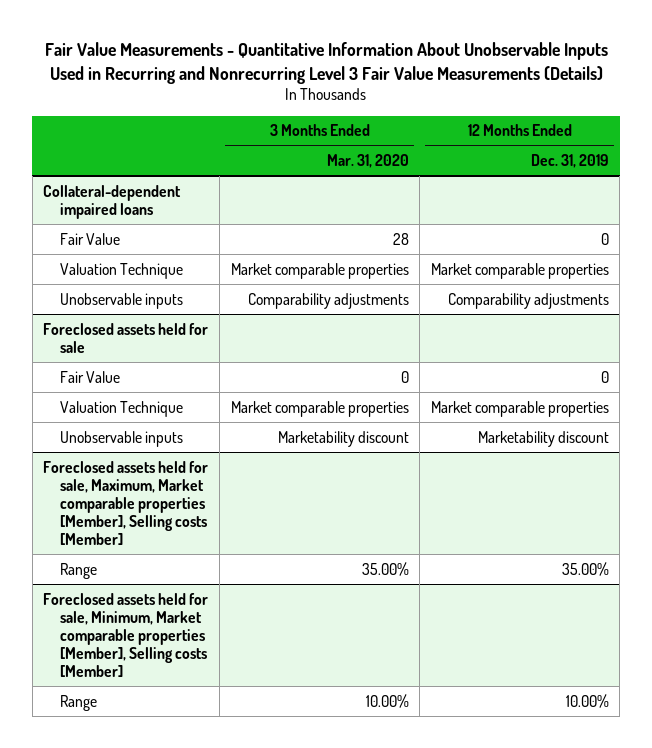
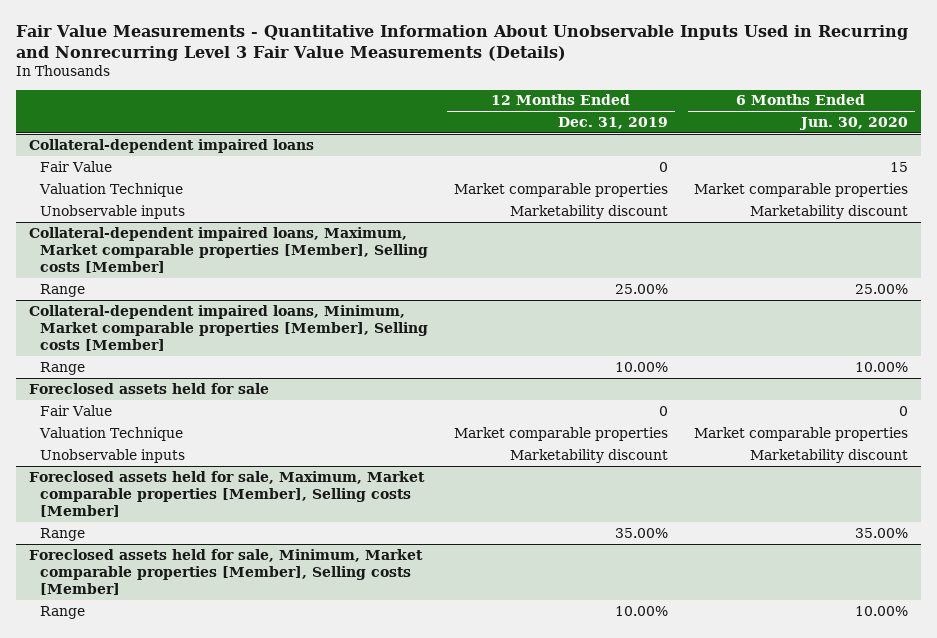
- | 3 Months Ended Mar. 31, 2020 | 12 Months Ended Dec. 31, 2019
+ | 12 Months Ended Dec. 31, 2019 | 6 Months Ended Jun. 30, 2020
@ Collateral-dependent impaired loans
- Unobservable inputs | Comparability adjustments | Comparability adjustments
+ Unobservable inputs | Marketability discount | Marketability discount
+ Collateral-dependent impaired loans, Maximum, Market comparable properties [Member], Selling costs [Member]
+ Range | 25.00% | 25.00%
+ Collateral-dependent impaired loans, Minimum, Market comparable properties [Member], Selling costs [Member]
+ Range | 10.00% | 10.00%

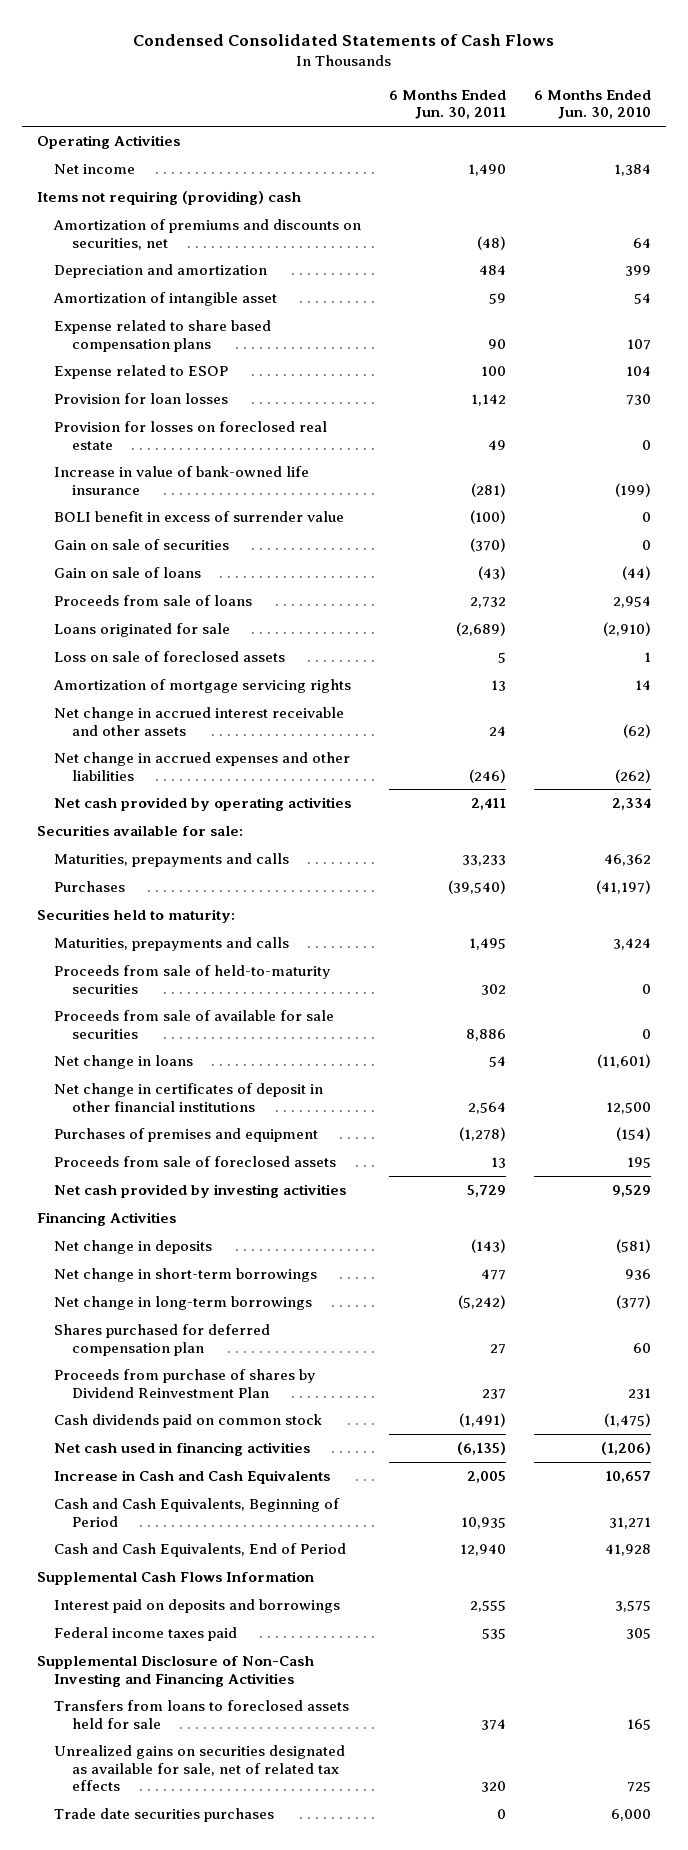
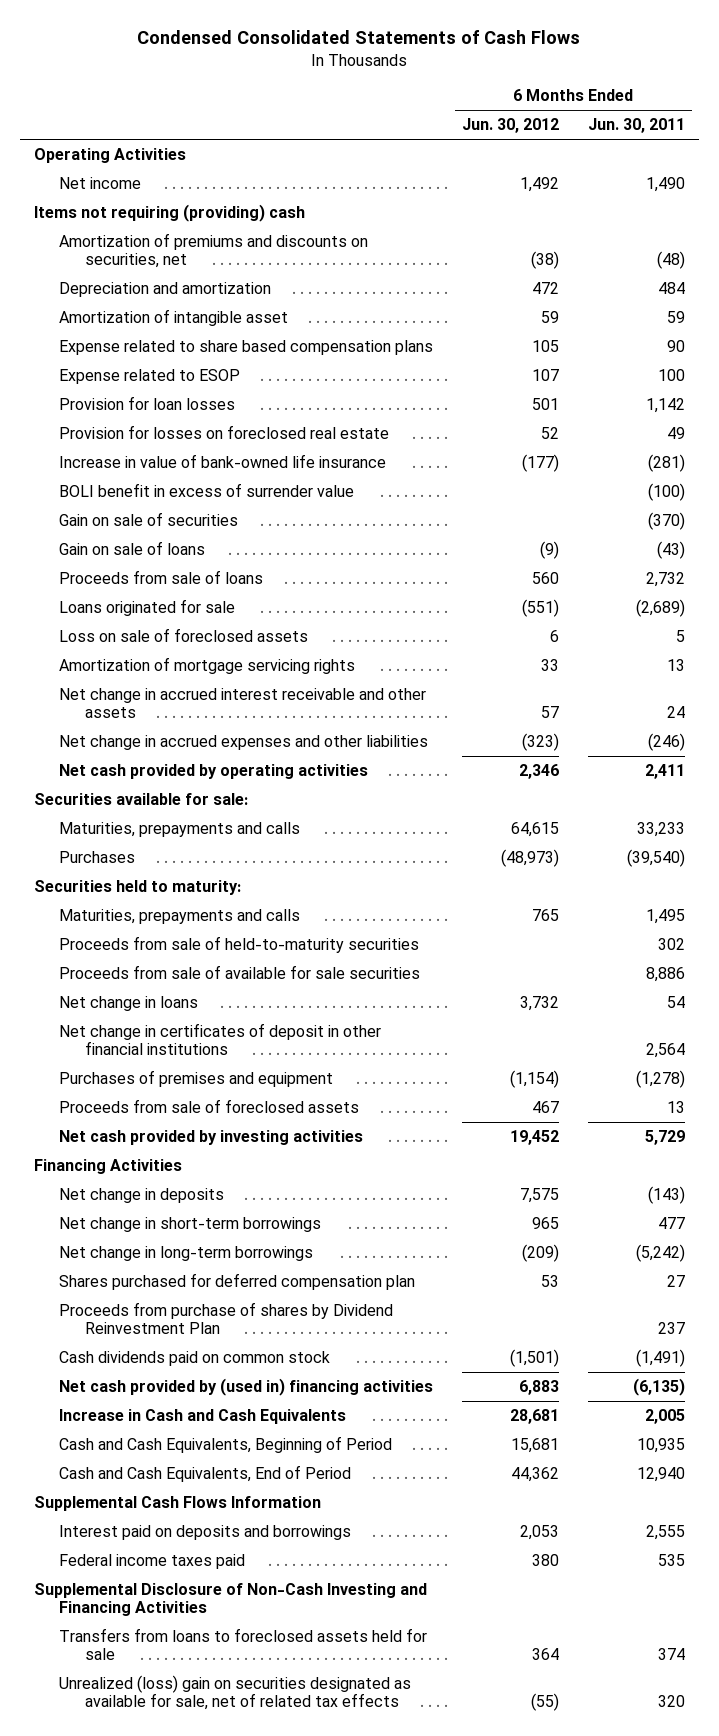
- | 6 Months Ended Jun. 30, 2011 | 6 Months Ended Jun. 30, 2010
+ | 6 Months Ended Jun. 30, 2012 | 6 Months Ended Jun. 30, 2011
- Net cash used in financing activities | (6,135) | (1,206)
+ Net cash provided by (used in) financing activities | 6,883 | (6,135)
- Unrealized gains on securities designated as available for sale, net of related tax effects | 320 | 725
- Trade date securities purchases | 0 | 6,000
+ Unrealized (loss) gain on securities designated as available for sale, net of related tax effects | (55) | 320

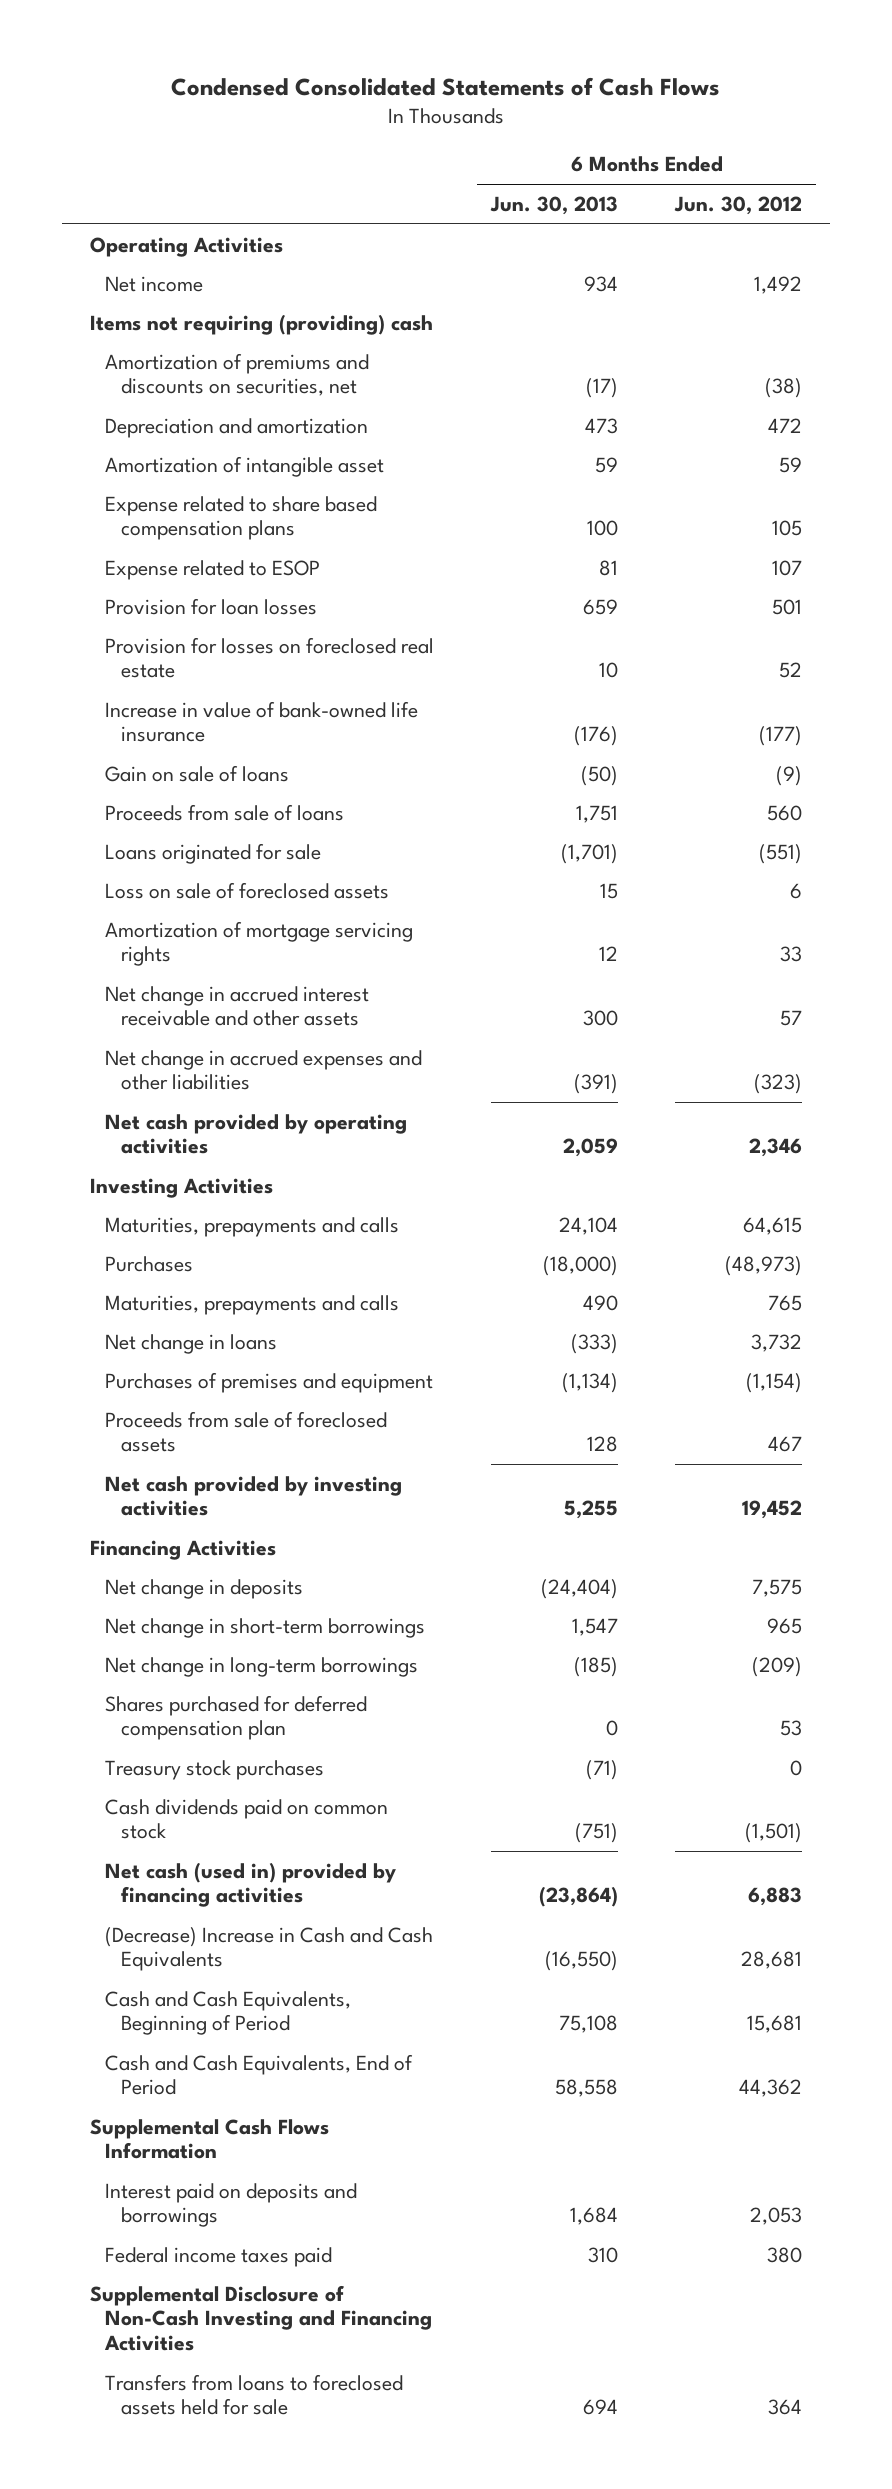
- | 6 Months Ended Jun. 30, 2012 | 6 Months Ended Jun. 30, 2011
+ | 6 Months Ended Jun. 30, 2013 | 6 Months Ended Jun. 30, 2012
- BOLI benefit in excess of surrender value | | (100)
- Gain on sale of securities | | (370)
- Securities available for sale:
+ Investing Activities
- Securities held to maturity:
- Proceeds from sale of held-to-maturity securities | | 302
- Proceeds from sale of available for sale securities | | 8,886
- Net change in certificates of deposit in other financial institutions | | 2,564
- Proceeds from purchase of shares by Dividend Reinvestment Plan | | 237
+ Treasury stock purchases | (71) | 0
- Net cash provided by (used in) financing activities | 6,883 | (6,135)
- Increase in Cash and Cash Equivalents | 28,681 | 2,005
+ Net cash (used in) provided by financing activities | (23,864) | 6,883
+ (Decrease) Increase in Cash and Cash Equivalents | (16,550) | 28,681
- Unrealized (loss) gain on securities designated as available for sale, net of related tax effects | (55) | 320

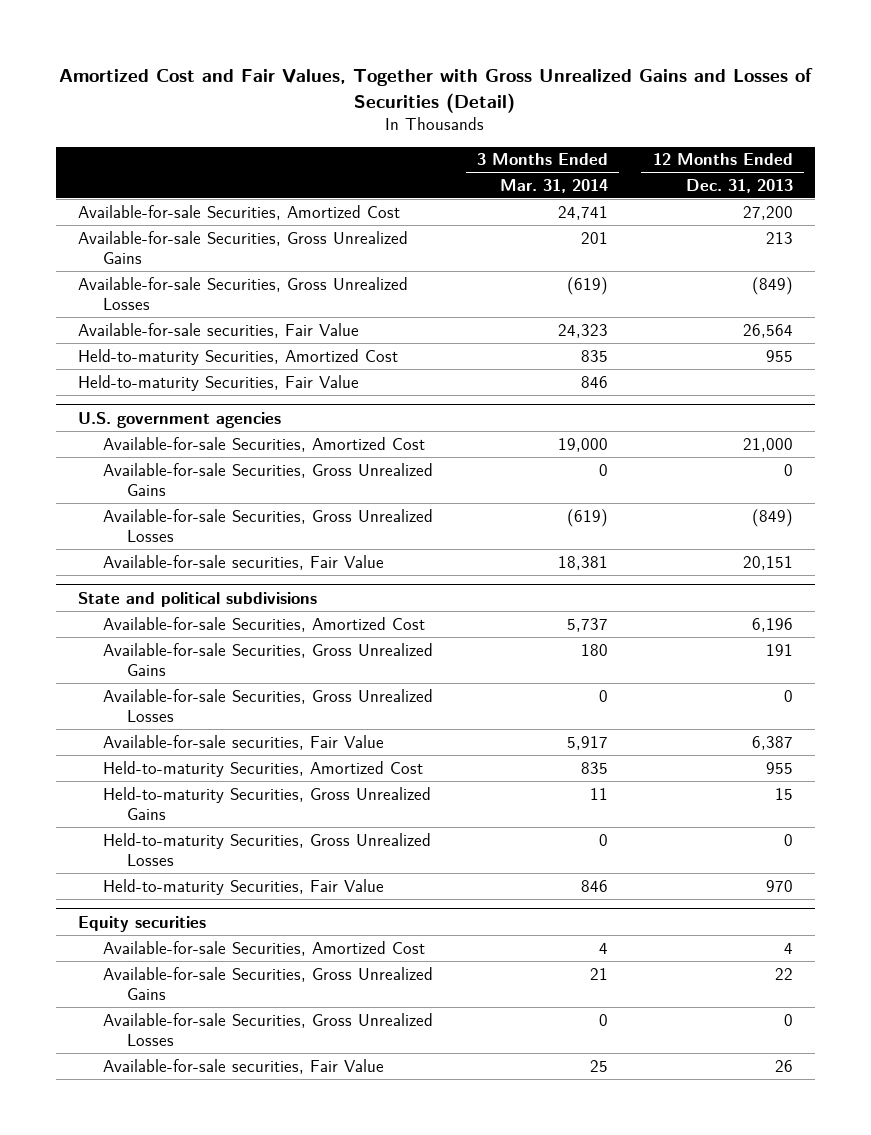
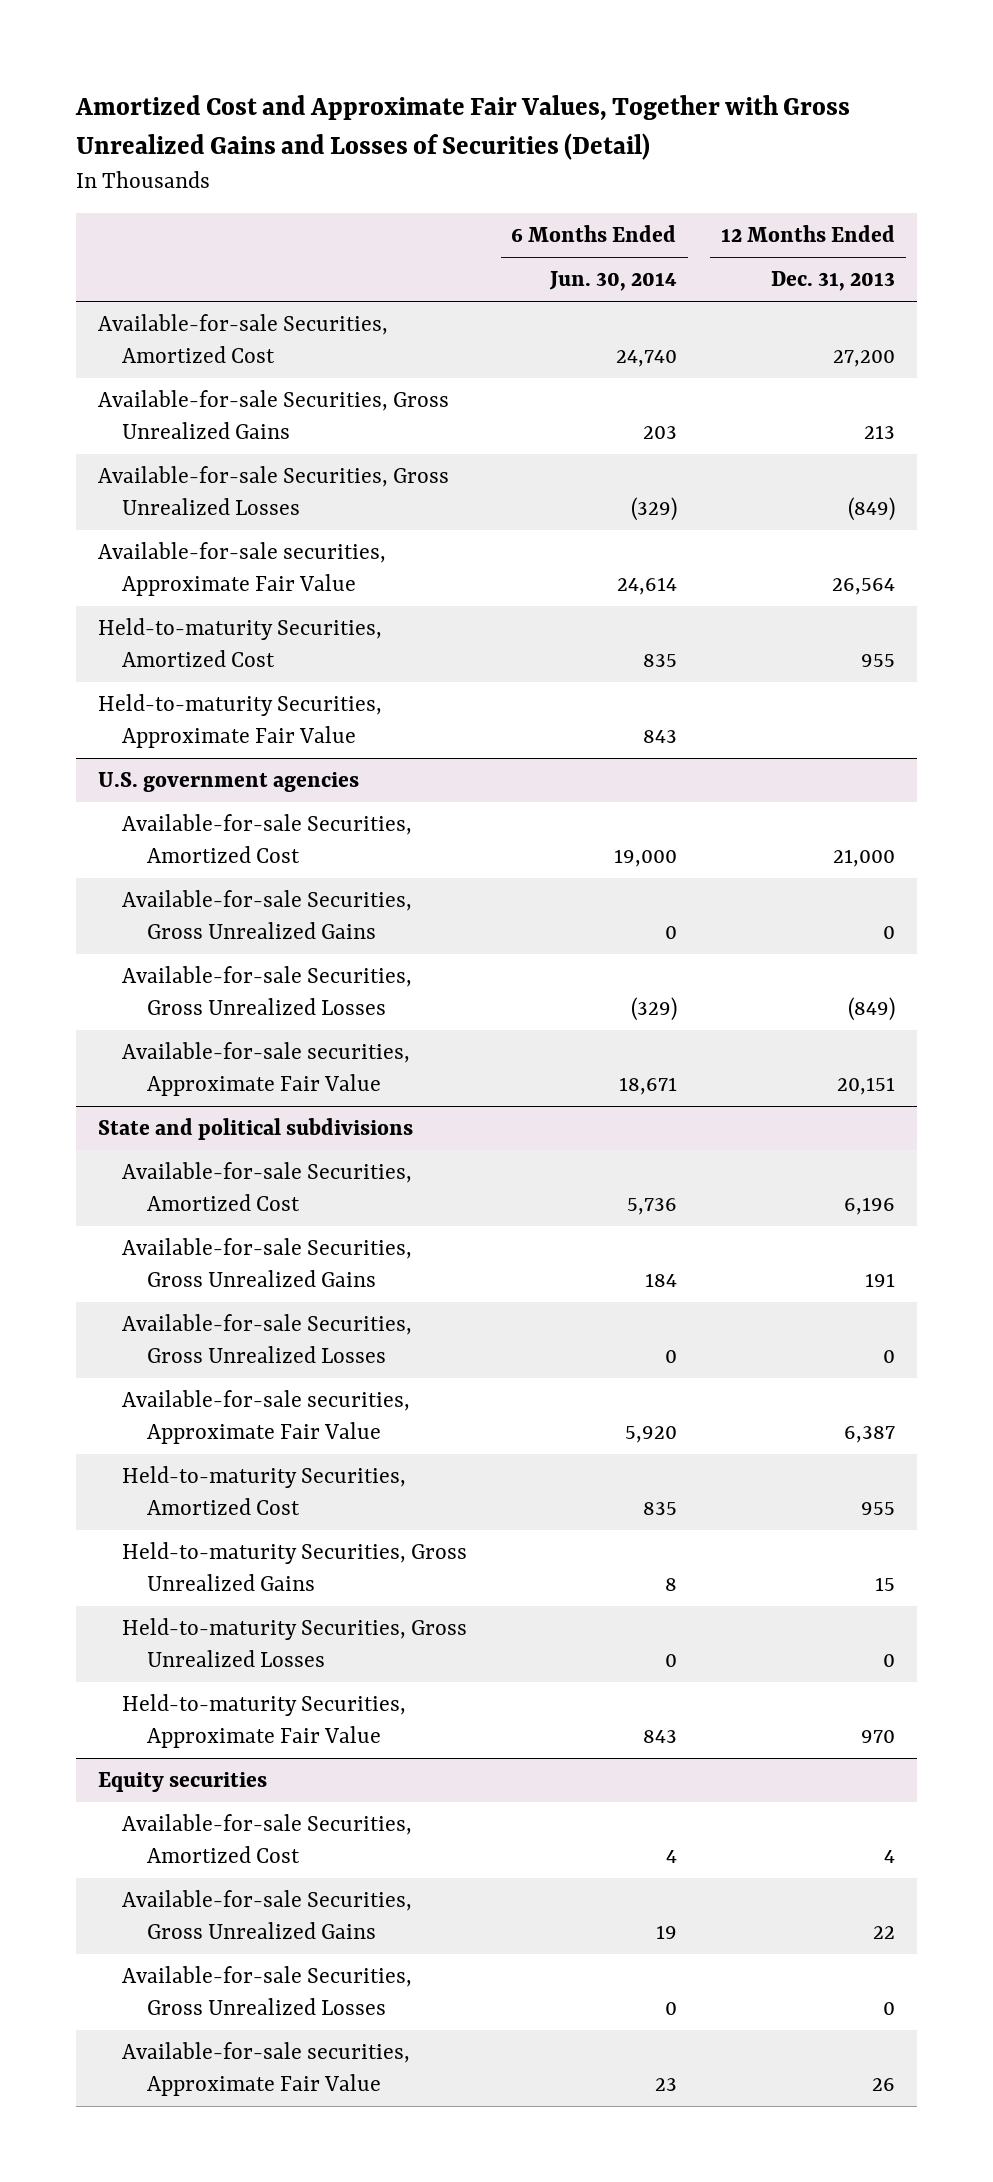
- Amortized Cost and Fair Values, Together with Gross Unrealized Gains and Losses of Securities (Detail)
+ Amortized Cost and Approximate Fair Values, Together with Gross Unrealized Gains and Losses of Securities (Detail)
- | 3 Months Ended Mar. 31, 2014 | 12 Months Ended Dec. 31, 2013
+ | 6 Months Ended Jun. 30, 2014 | 12 Months Ended Dec. 31, 2013
- Available-for-sale securities, Fair Value | 24,323 | 26,564
+ Available-for-sale securities, Approximate Fair Value | 24,614 | 26,564
- Held-to-maturity Securities, Fair Value | 846 |
+ Held-to-maturity Securities, Approximate Fair Value | 843 |
@ U.S. government agencies
- Available-for-sale securities, Fair Value | 18,381 | 20,151
+ Available-for-sale securities, Approximate Fair Value | 18,671 | 20,151
@ State and political subdivisions
- Available-for-sale securities, Fair Value | 5,917 | 6,387
+ Available-for-sale securities, Approximate Fair Value | 5,920 | 6,387
- Held-to-maturity Securities, Fair Value | 846 | 970
+ Held-to-maturity Securities, Approximate Fair Value | 843 | 970
@ Equity securities
- Available-for-sale securities, Fair Value | 25 | 26
+ Available-for-sale securities, Approximate Fair Value | 23 | 26

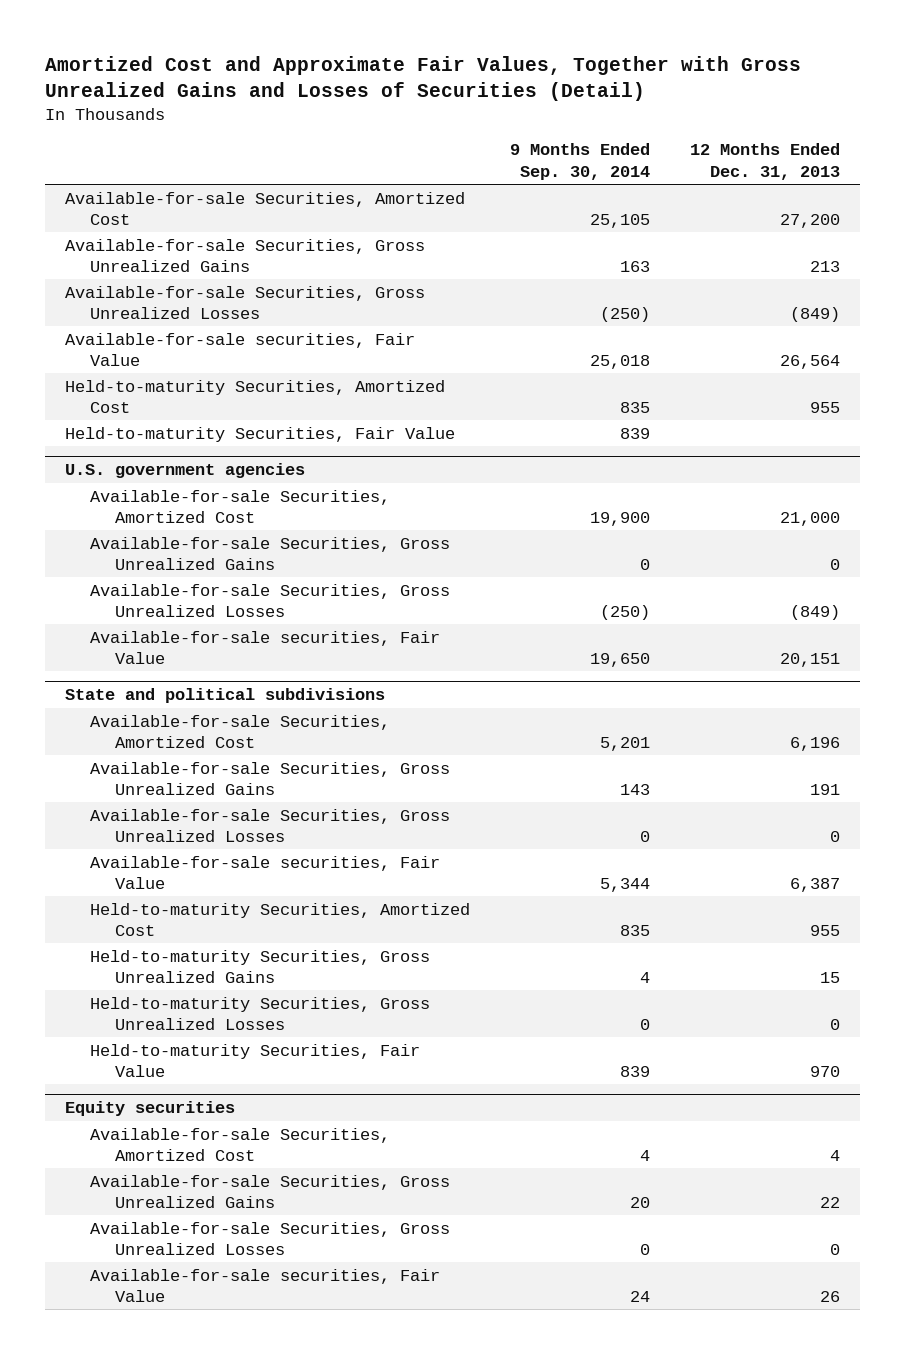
- | 6 Months Ended Jun. 30, 2014 | 12 Months Ended Dec. 31, 2013
+ | 9 Months Ended Sep. 30, 2014 | 12 Months Ended Dec. 31, 2013
- Available-for-sale securities, Approximate Fair Value | 24,614 | 26,564
+ Available-for-sale securities, Fair Value | 25,018 | 26,564
- Held-to-maturity Securities, Approximate Fair Value | 843 |
+ Held-to-maturity Securities, Fair Value | 839 |
@ U.S. government agencies
- Available-for-sale securities, Approximate Fair Value | 18,671 | 20,151
+ Available-for-sale securities, Fair Value | 19,650 | 20,151
@ State and political subdivisions
- Available-for-sale securities, Approximate Fair Value | 5,920 | 6,387
+ Available-for-sale securities, Fair Value | 5,344 | 6,387
- Held-to-maturity Securities, Approximate Fair Value | 843 | 970
+ Held-to-maturity Securities, Fair Value | 839 | 970
@ Equity securities
- Available-for-sale securities, Approximate Fair Value | 23 | 26
+ Available-for-sale securities, Fair Value | 24 | 26

